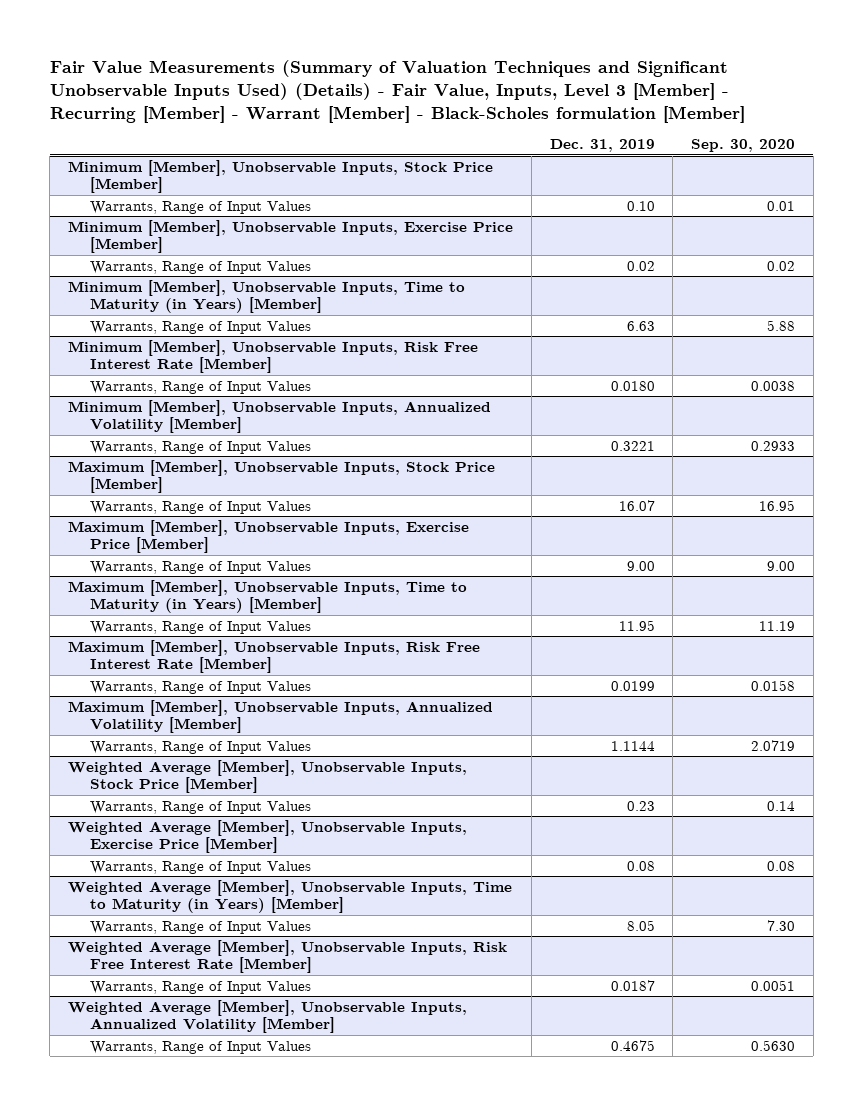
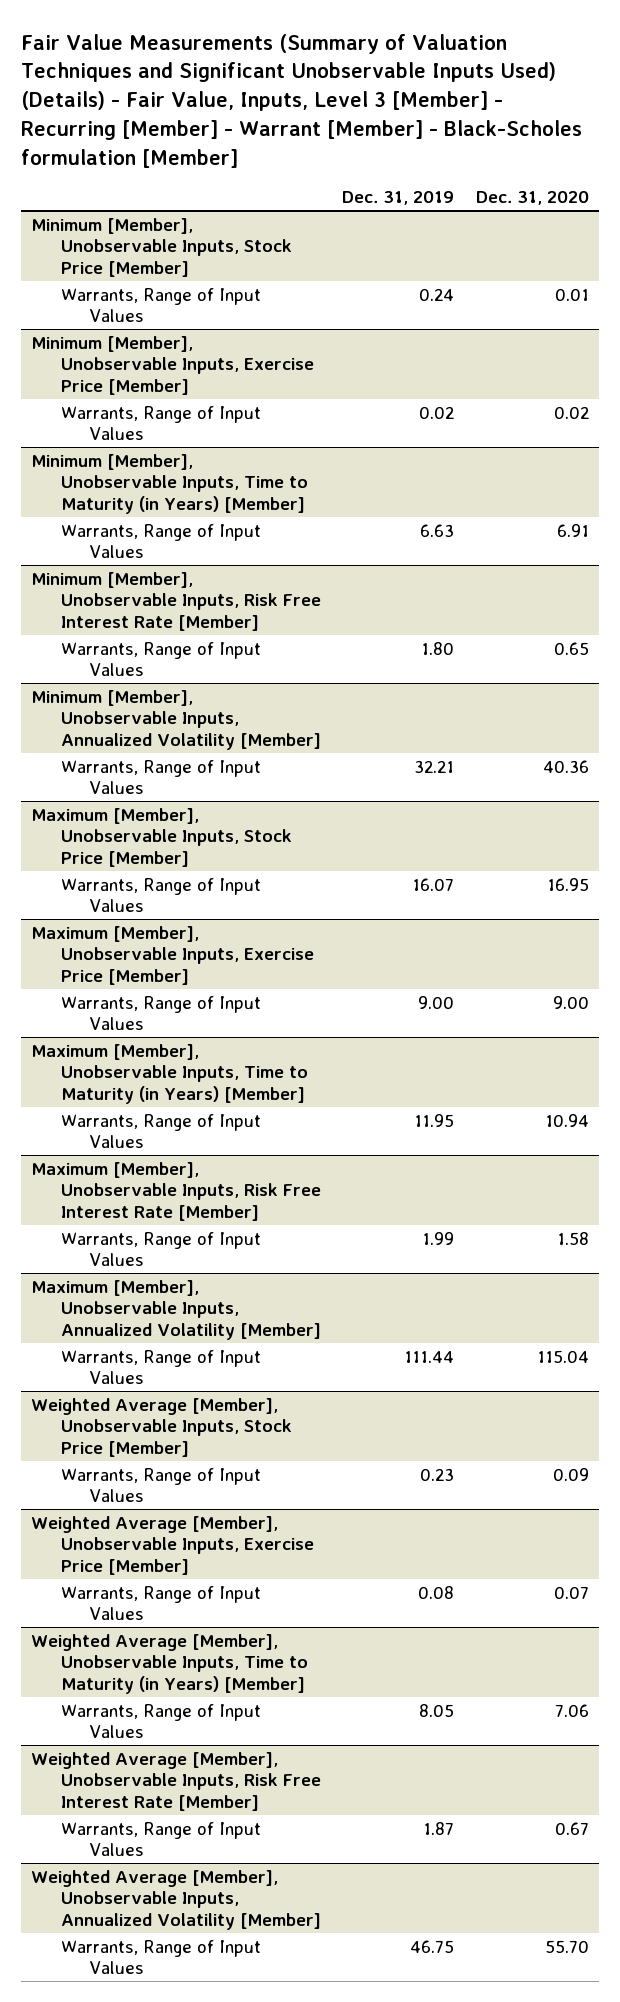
- | Dec. 31, 2019 | Sep. 30, 2020
+ | Dec. 31, 2019 | Dec. 31, 2020
@ Minimum [Member], Unobservable Inputs, Stock Price [Member]
- Warrants, Range of Input Values | 0.10 | 0.01
+ Warrants, Range of Input Values | 0.24 | 0.01
@ Minimum [Member], Unobservable Inputs, Risk Free Interest Rate [Member]
- Warrants, Range of Input Values | 0.0180 | 0.0038
+ Warrants, Range of Input Values | 1.80 | 0.65
@ Minimum [Member], Unobservable Inputs, Annualized Volatility [Member]
- Warrants, Range of Input Values | 0.3221 | 0.2933
+ Warrants, Range of Input Values | 32.21 | 40.36
@ Maximum [Member], Unobservable Inputs, Risk Free Interest Rate [Member]
- Warrants, Range of Input Values | 0.0199 | 0.0158
+ Warrants, Range of Input Values | 1.99 | 1.58
@ Maximum [Member], Unobservable Inputs, Annualized Volatility [Member]
- Warrants, Range of Input Values | 1.1144 | 2.0719
+ Warrants, Range of Input Values | 111.44 | 115.04
@ Weighted Average [Member], Unobservable Inputs, Risk Free Interest Rate [Member]
- Warrants, Range of Input Values | 0.0187 | 0.0051
+ Warrants, Range of Input Values | 1.87 | 0.67
@ Weighted Average [Member], Unobservable Inputs, Annualized Volatility [Member]
- Warrants, Range of Input Values | 0.4675 | 0.5630
+ Warrants, Range of Input Values | 46.75 | 55.70

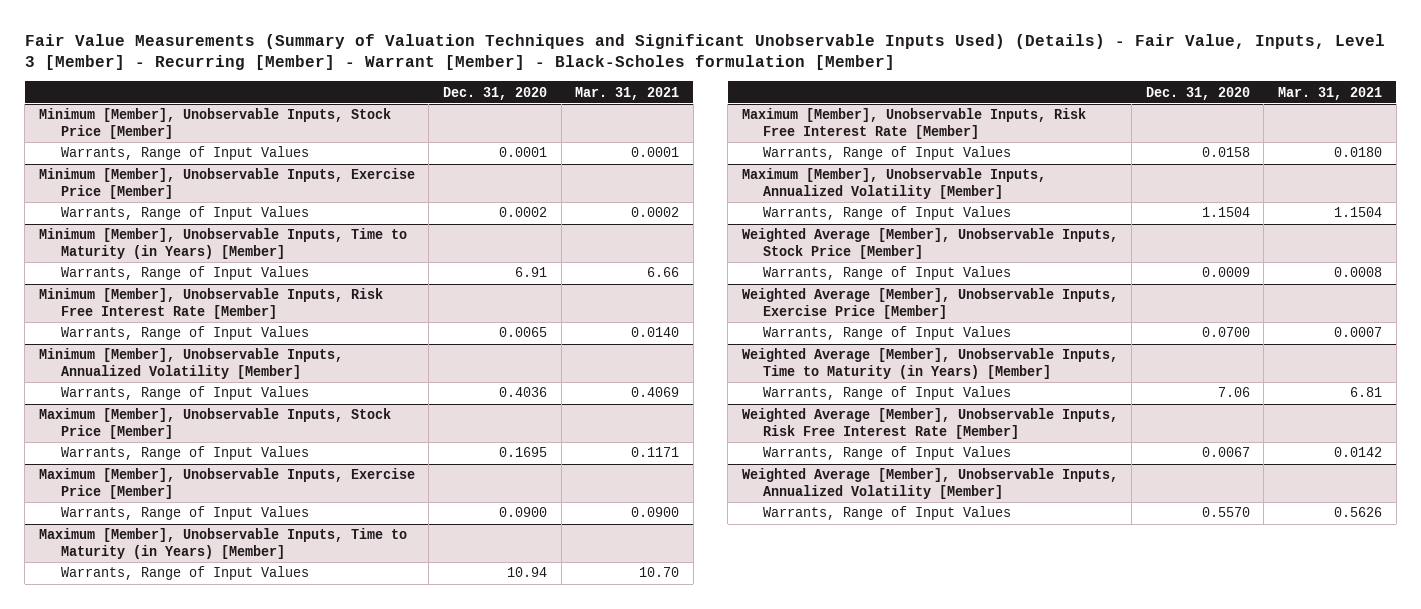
- | Dec. 31, 2019 | Dec. 31, 2020
+ | Dec. 31, 2020 | Mar. 31, 2021
@ Minimum [Member], Unobservable Inputs, Stock Price [Member]
- Warrants, Range of Input Values | 0.24 | 0.01
+ Warrants, Range of Input Values | 0.0001 | 0.0001
@ Minimum [Member], Unobservable Inputs, Exercise Price [Member]
- Warrants, Range of Input Values | 0.02 | 0.02
+ Warrants, Range of Input Values | 0.0002 | 0.0002
@ Minimum [Member], Unobservable Inputs, Risk Free Interest Rate [Member]
- Warrants, Range of Input Values | 1.80 | 0.65
+ Warrants, Range of Input Values | 0.0065 | 0.0140
@ Minimum [Member], Unobservable Inputs, Annualized Volatility [Member]
- Warrants, Range of Input Values | 32.21 | 40.36
+ Warrants, Range of Input Values | 0.4036 | 0.4069
@ Maximum [Member], Unobservable Inputs, Stock Price [Member]
- Warrants, Range of Input Values | 16.07 | 16.95
+ Warrants, Range of Input Values | 0.1695 | 0.1171
@ Maximum [Member], Unobservable Inputs, Exercise Price [Member]
- Warrants, Range of Input Values | 9.00 | 9.00
+ Warrants, Range of Input Values | 0.0900 | 0.0900
@ Maximum [Member], Unobservable Inputs, Risk Free Interest Rate [Member]
- Warrants, Range of Input Values | 1.99 | 1.58
+ Warrants, Range of Input Values | 0.0158 | 0.0180
@ Maximum [Member], Unobservable Inputs, Annualized Volatility [Member]
- Warrants, Range of Input Values | 111.44 | 115.04
+ Warrants, Range of Input Values | 1.1504 | 1.1504
@ Weighted Average [Member], Unobservable Inputs, Stock Price [Member]
- Warrants, Range of Input Values | 0.23 | 0.09
+ Warrants, Range of Input Values | 0.0009 | 0.0008
@ Weighted Average [Member], Unobservable Inputs, Exercise Price [Member]
- Warrants, Range of Input Values | 0.08 | 0.07
+ Warrants, Range of Input Values | 0.0700 | 0.0007
@ Weighted Average [Member], Unobservable Inputs, Risk Free Interest Rate [Member]
- Warrants, Range of Input Values | 1.87 | 0.67
+ Warrants, Range of Input Values | 0.0067 | 0.0142
@ Weighted Average [Member], Unobservable Inputs, Annualized Volatility [Member]
- Warrants, Range of Input Values | 46.75 | 55.70
+ Warrants, Range of Input Values | 0.5570 | 0.5626

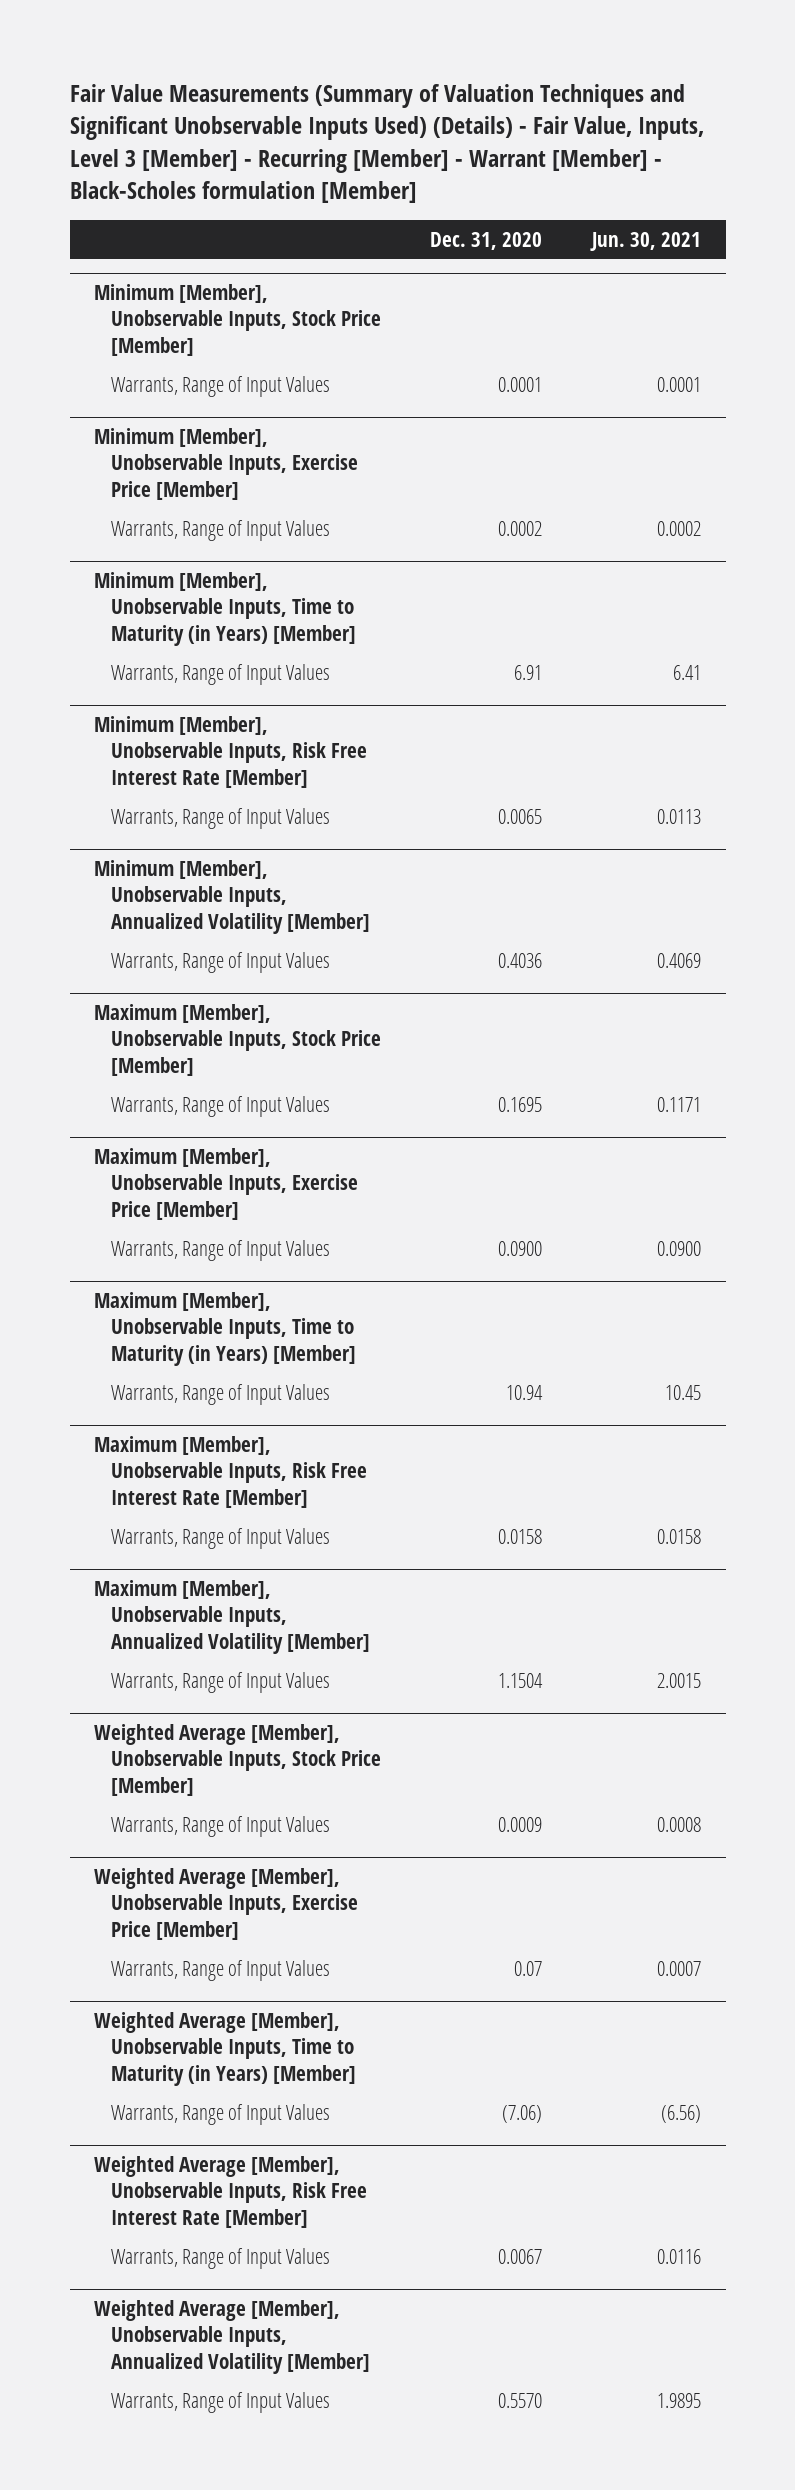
- | Dec. 31, 2020 | Mar. 31, 2021
+ | Dec. 31, 2020 | Jun. 30, 2021
@ Weighted Average [Member], Unobservable Inputs, Exercise Price [Member]
- Warrants, Range of Input Values | 0.0700 | 0.0007
+ Warrants, Range of Input Values | 0.07 | 0.0007
@ Weighted Average [Member], Unobservable Inputs, Time to Maturity (in Years) [Member]
- Warrants, Range of Input Values | 7.06 | 6.81
+ Warrants, Range of Input Values | (7.06) | (6.56)

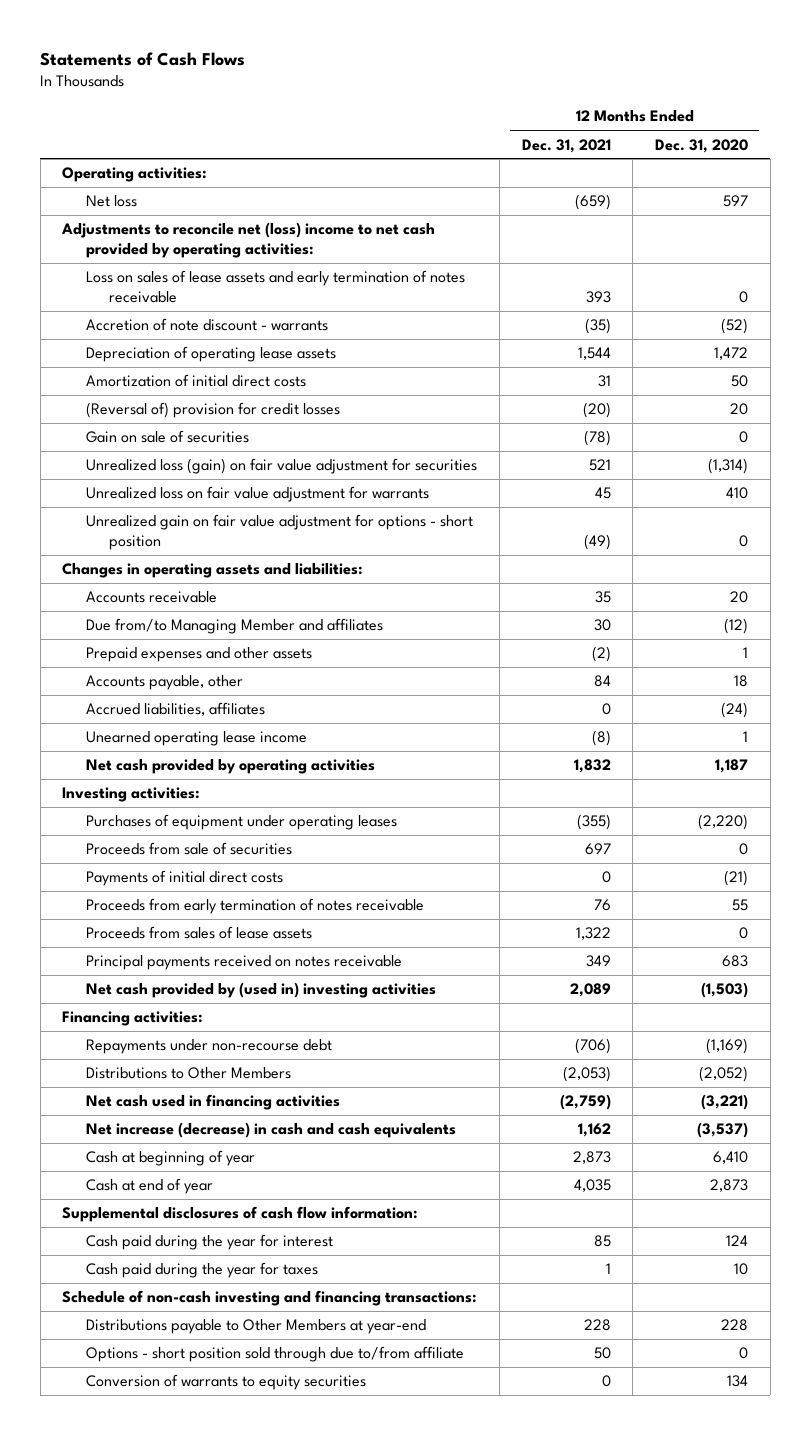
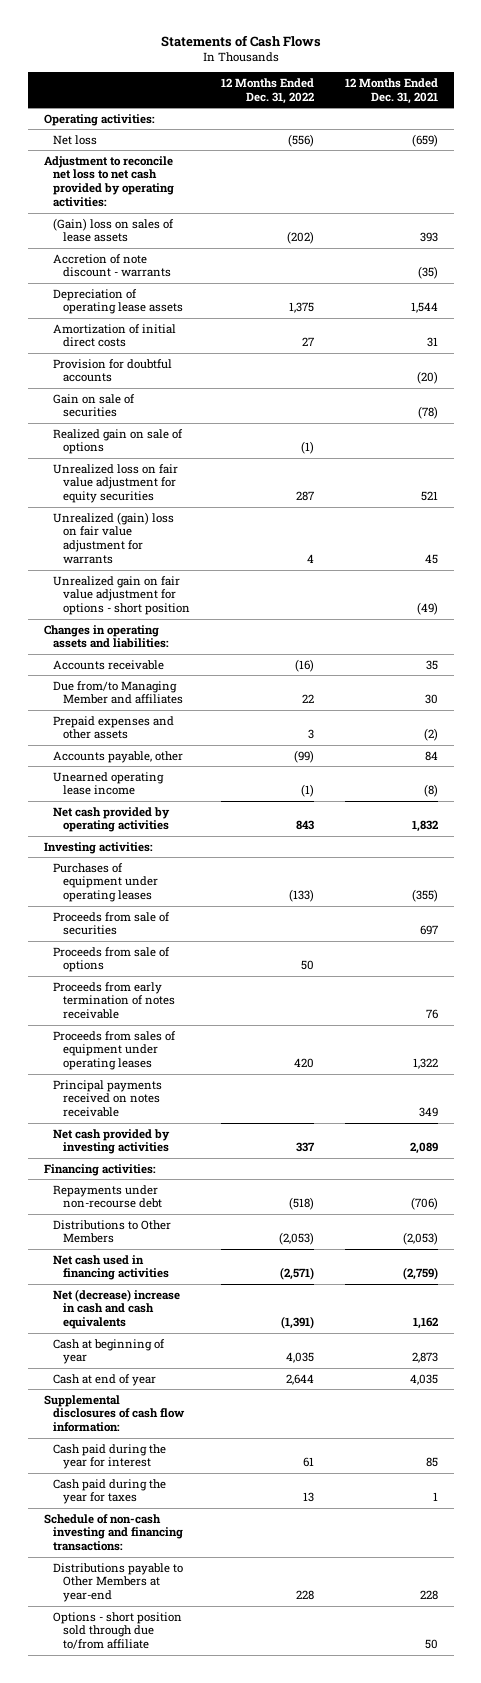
- | 12 Months Ended Dec. 31, 2021 | 12 Months Ended Dec. 31, 2020
+ | 12 Months Ended Dec. 31, 2022 | 12 Months Ended Dec. 31, 2021
- Adjustments to reconcile net (loss) income to net cash provided by operating activities:
- Loss on sales of lease assets and early termination of notes receivable | 393 | 0
+ Adjustment to reconcile net loss to net cash provided by operating activities:
+ (Gain) loss on sales of lease assets | (202) | 393
- (Reversal of) provision for credit losses | (20) | 20
+ Provision for doubtful accounts | | (20)
- Unrealized loss (gain) on fair value adjustment for securities | 521 | (1,314)
- Unrealized loss on fair value adjustment for warrants | 45 | 410
+ Realized gain on sale of options | (1) |
+ Unrealized loss on fair value adjustment for equity securities | 287 | 521
+ Unrealized (gain) loss on fair value adjustment for warrants | 4 | 45
- Accrued liabilities, affiliates | 0 | (24)
- Payments of initial direct costs | 0 | (21)
+ Proceeds from sale of options | 50 |
- Proceeds from sales of lease assets | 1,322 | 0
+ Proceeds from sales of equipment under operating leases | 420 | 1,322
- Net cash provided by (used in) investing activities | 2,089 | (1,503)
+ Net cash provided by investing activities | 337 | 2,089
- Net increase (decrease) in cash and cash equivalents | 1,162 | (3,537)
+ Net (decrease) increase in cash and cash equivalents | (1,391) | 1,162
- Conversion of warrants to equity securities | 0 | 134

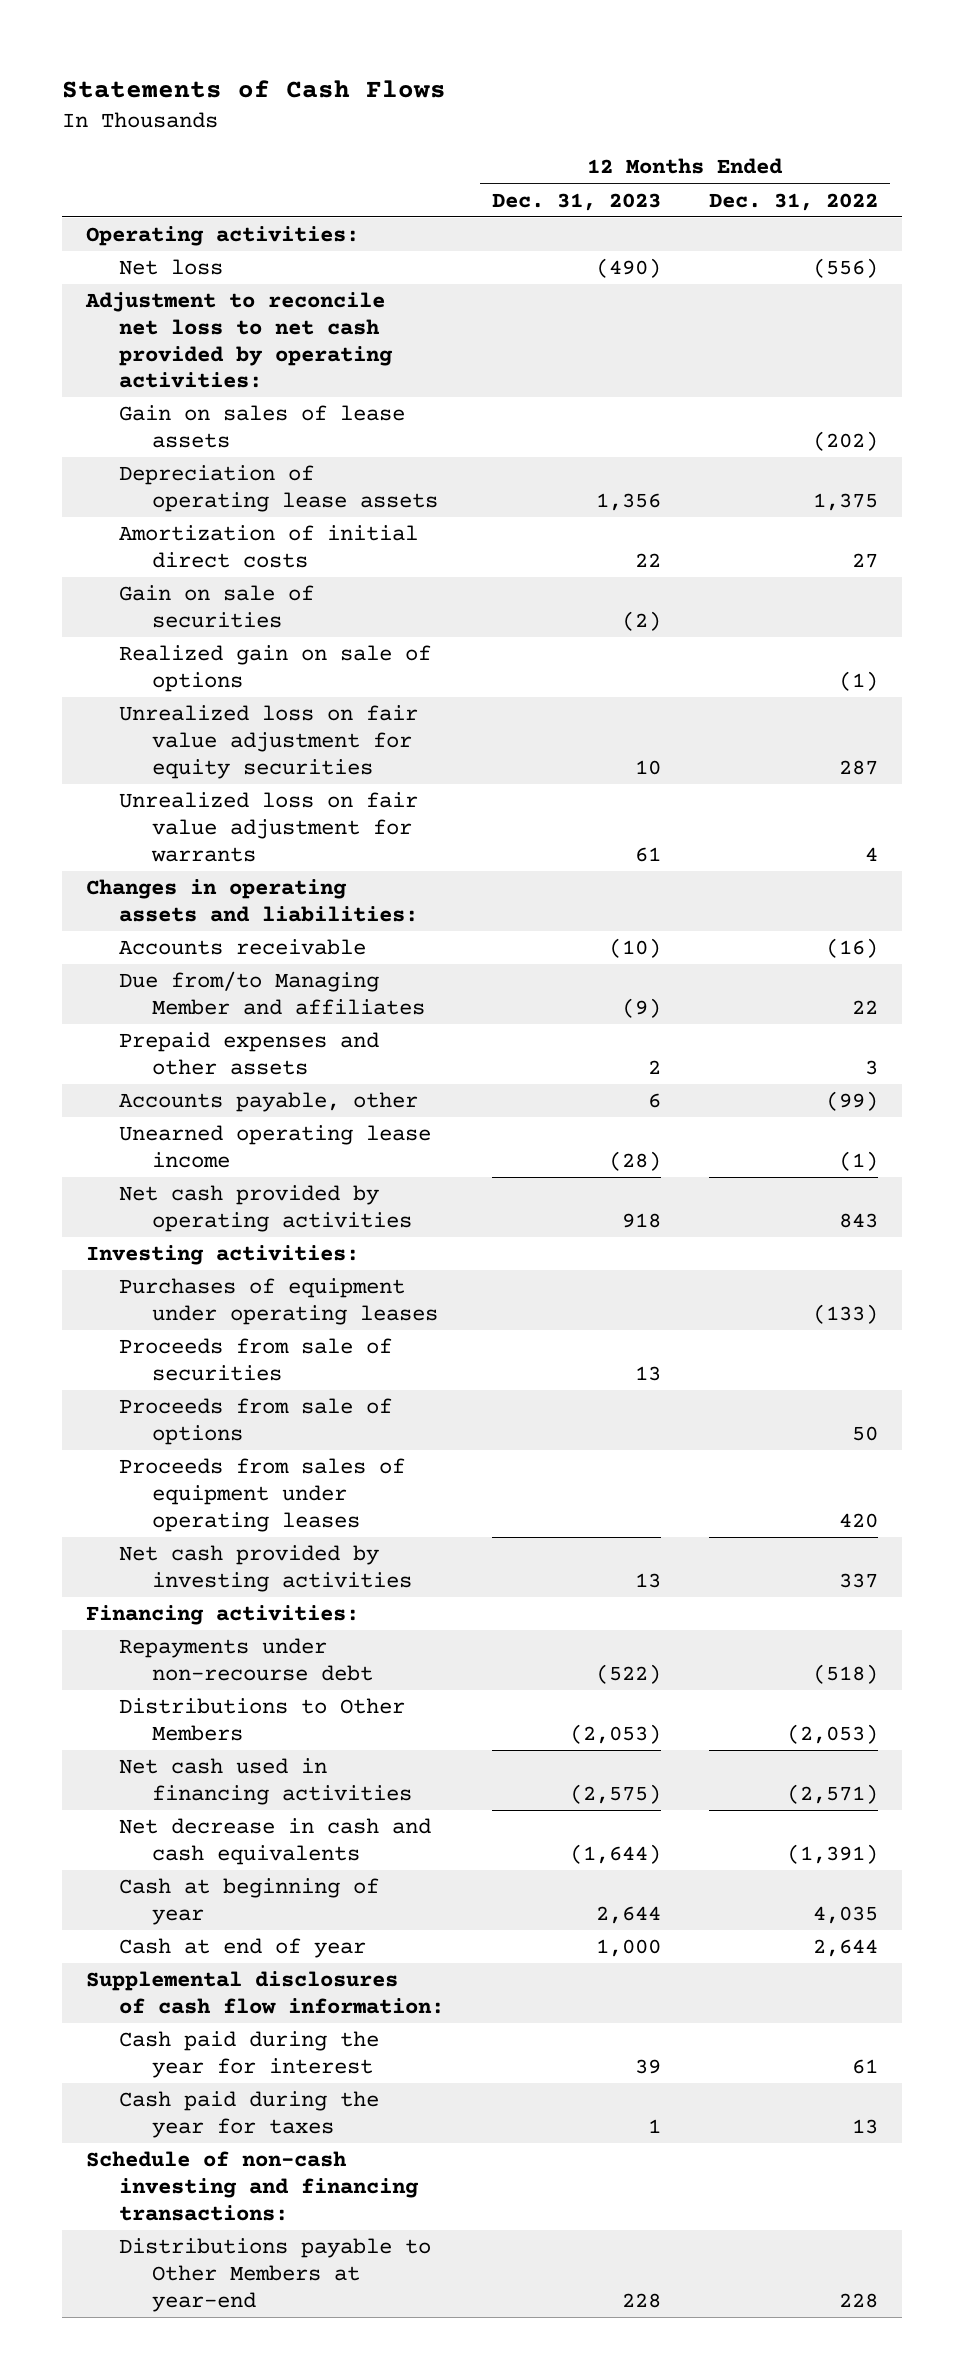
- | 12 Months Ended Dec. 31, 2022 | 12 Months Ended Dec. 31, 2021
+ | 12 Months Ended Dec. 31, 2023 | 12 Months Ended Dec. 31, 2022
- (Gain) loss on sales of lease assets | (202) | 393
- Accretion of note discount - warrants | | (35)
+ Gain on sales of lease assets | | (202)
- Provision for doubtful accounts | | (20)
- Unrealized (gain) loss on fair value adjustment for warrants | 4 | 45
- Unrealized gain on fair value adjustment for options - short position | | (49)
+ Unrealized loss on fair value adjustment for warrants | 61 | 4
- Proceeds from early termination of notes receivable | | 76
- Principal payments received on notes receivable | | 349
- Net (decrease) increase in cash and cash equivalents | (1,391) | 1,162
+ Net decrease in cash and cash equivalents | (1,644) | (1,391)
- Options - short position sold through due to/from affiliate | | 50

